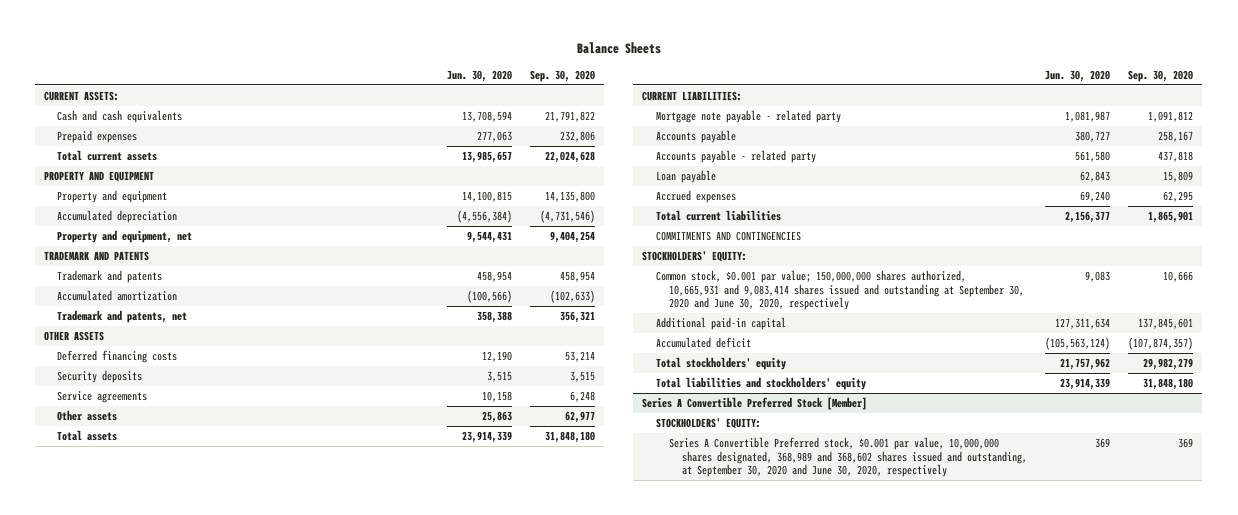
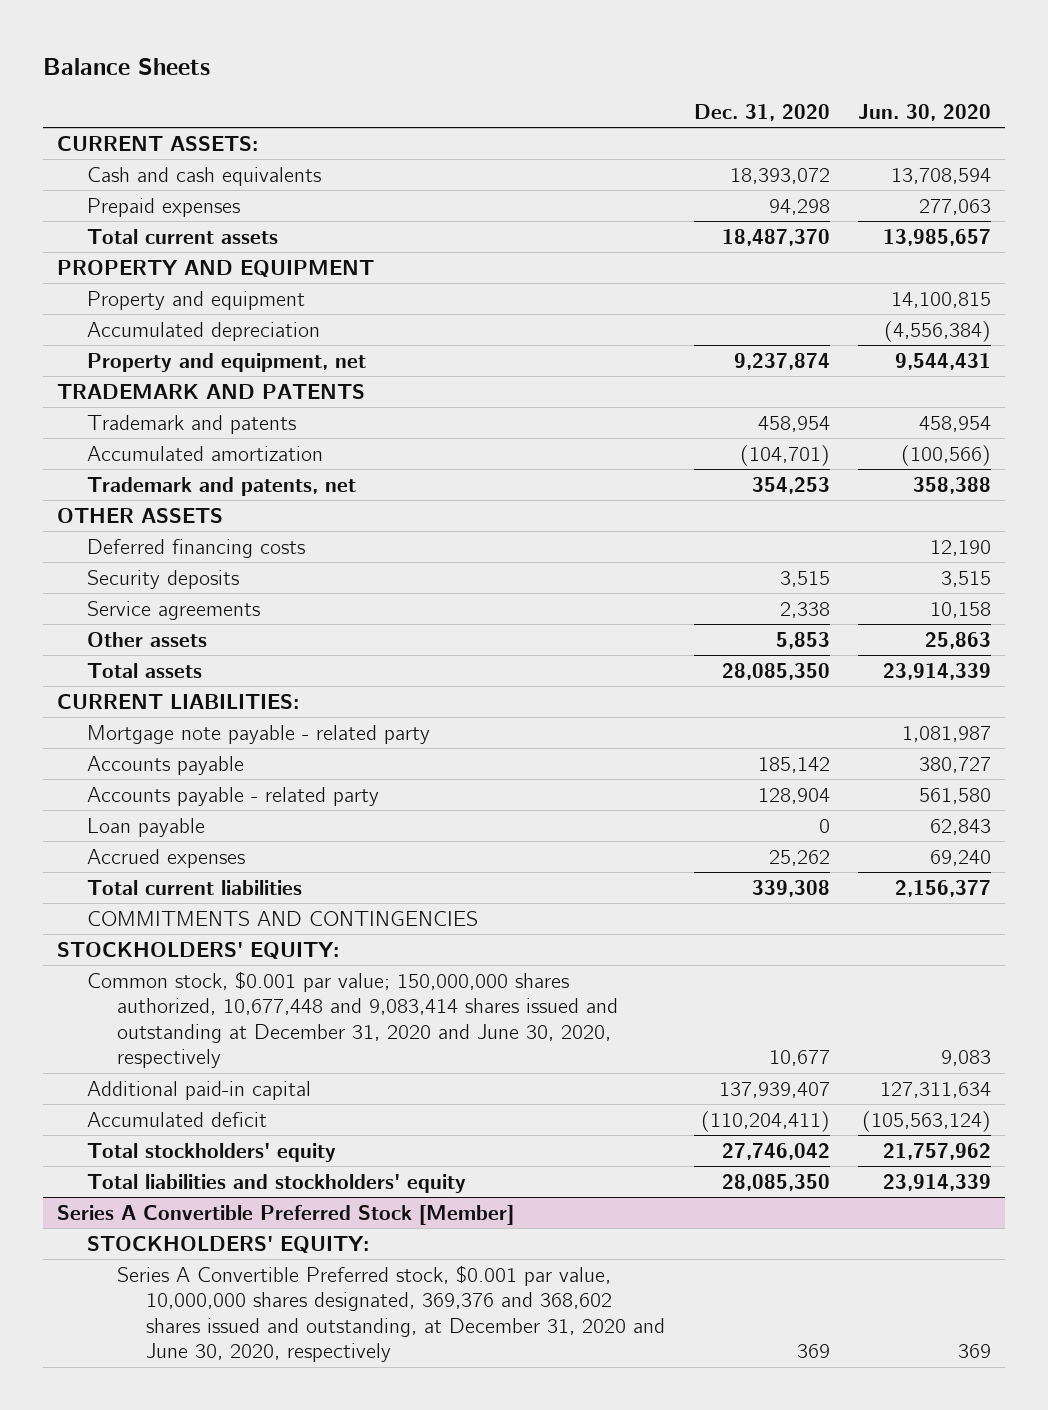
- | Jun. 30, 2020 | Sep. 30, 2020
+ | Dec. 31, 2020 | Jun. 30, 2020
- Common stock, $0.001 par value; 150,000,000 shares authorized, 10,665,931 and 9,083,414 shares issued and outstanding at September 30, 2020 and June 30, 2020, respectively | 9,083 | 10,666
+ Common stock, $0.001 par value; 150,000,000 shares authorized, 10,677,448 and 9,083,414 shares issued and outstanding at December 31, 2020 and June 30, 2020, respectively | 10,677 | 9,083
@ Series A Convertible Preferred Stock [Member]
- Series A Convertible Preferred stock, $0.001 par value, 10,000,000 shares designated, 368,989 and 368,602 shares issued and outstanding, at September 30, 2020 and June 30, 2020, respectively | 369 | 369
+ Series A Convertible Preferred stock, $0.001 par value, 10,000,000 shares designated, 369,376 and 368,602 shares issued and outstanding, at December 31, 2020 and June 30, 2020, respectively | 369 | 369

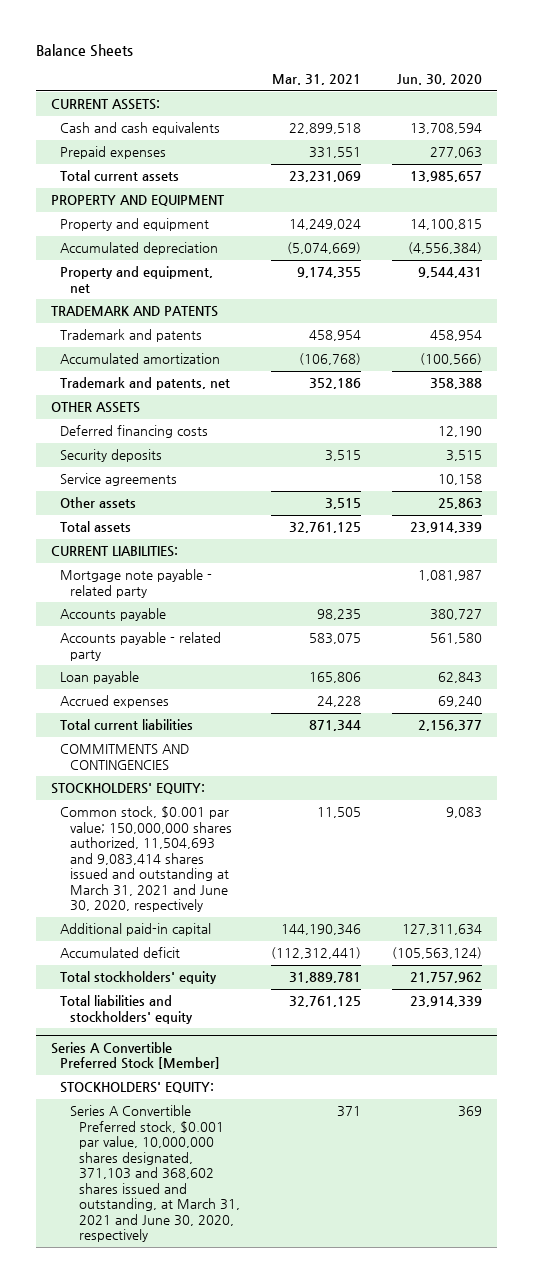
- | Dec. 31, 2020 | Jun. 30, 2020
+ | Mar. 31, 2021 | Jun. 30, 2020
- Common stock, $0.001 par value; 150,000,000 shares authorized, 10,677,448 and 9,083,414 shares issued and outstanding at December 31, 2020 and June 30, 2020, respectively | 10,677 | 9,083
+ Common stock, $0.001 par value; 150,000,000 shares authorized, 11,504,693 and 9,083,414 shares issued and outstanding at March 31, 2021 and June 30, 2020, respectively | 11,505 | 9,083
@ Series A Convertible Preferred Stock [Member]
- Series A Convertible Preferred stock, $0.001 par value, 10,000,000 shares designated, 369,376 and 368,602 shares issued and outstanding, at December 31, 2020 and June 30, 2020, respectively | 369 | 369
+ Series A Convertible Preferred stock, $0.001 par value, 10,000,000 shares designated, 371,103 and 368,602 shares issued and outstanding, at March 31, 2021 and June 30, 2020, respectively | 371 | 369

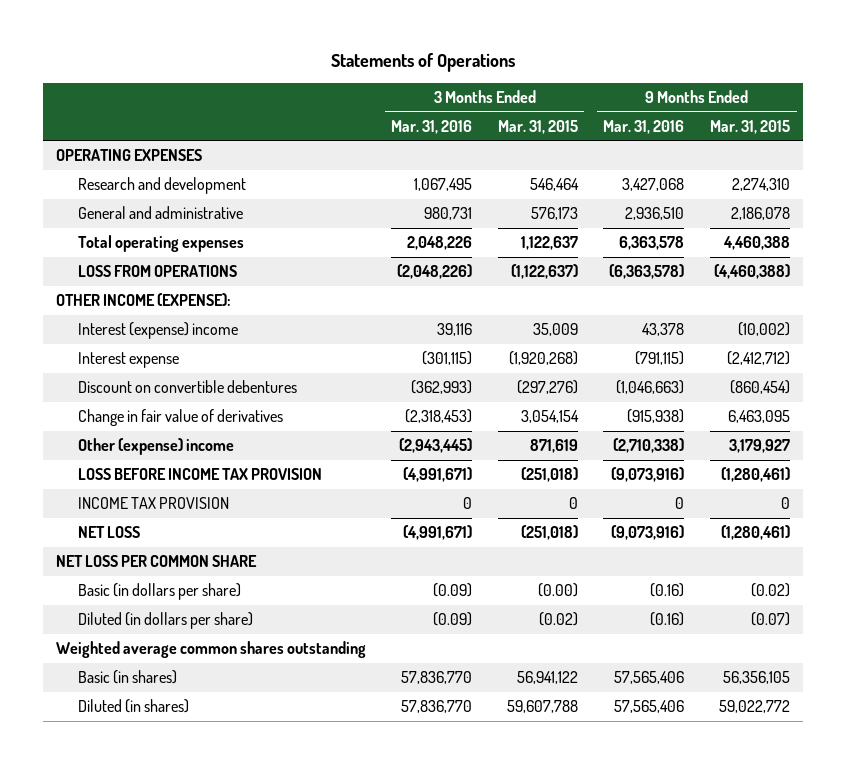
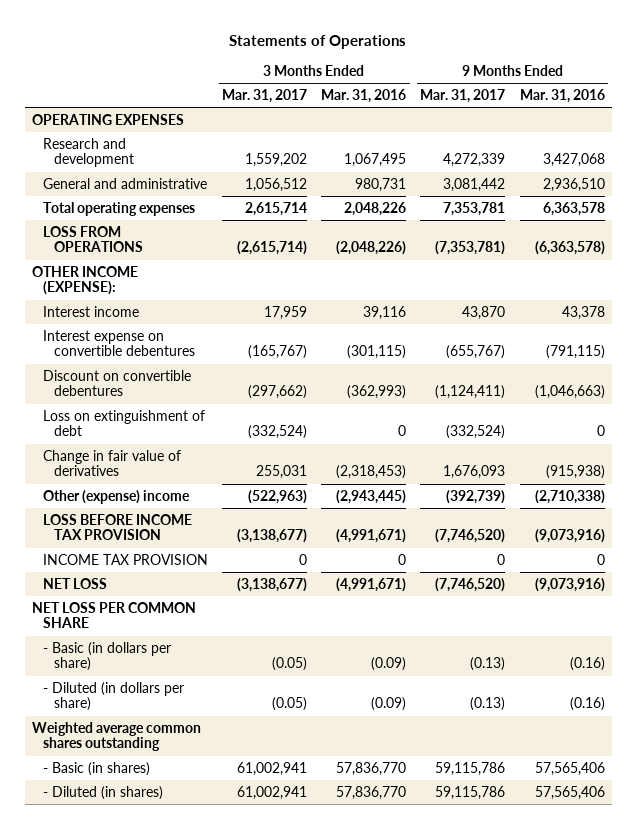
- | 3 Months Ended Mar. 31, 2016 | 3 Months Ended Mar. 31, 2015 | 9 Months Ended Mar. 31, 2016 | 9 Months Ended Mar. 31, 2015
+ | 3 Months Ended Mar. 31, 2017 | 3 Months Ended Mar. 31, 2016 | 9 Months Ended Mar. 31, 2017 | 9 Months Ended Mar. 31, 2016
- Interest (expense) income | 39,116 | 35,009 | 43,378 | (10,002)
- Interest expense | (301,115) | (1,920,268) | (791,115) | (2,412,712)
+ Interest income | 17,959 | 39,116 | 43,870 | 43,378
+ Interest expense on convertible debentures | (165,767) | (301,115) | (655,767) | (791,115)
+ Loss on extinguishment of debt | (332,524) | 0 | (332,524) | 0
- Basic (in dollars per share) | (0.09) | (0.00) | (0.16) | (0.02)
- Diluted (in dollars per share) | (0.09) | (0.02) | (0.16) | (0.07)
+ - Basic (in dollars per share) | (0.05) | (0.09) | (0.13) | (0.16)
+ - Diluted (in dollars per share) | (0.05) | (0.09) | (0.13) | (0.16)
- Basic (in shares) | 57,836,770 | 56,941,122 | 57,565,406 | 56,356,105
- Diluted (in shares) | 57,836,770 | 59,607,788 | 57,565,406 | 59,022,772
+ - Basic (in shares) | 61,002,941 | 57,836,770 | 59,115,786 | 57,565,406
+ - Diluted (in shares) | 61,002,941 | 57,836,770 | 59,115,786 | 57,565,406

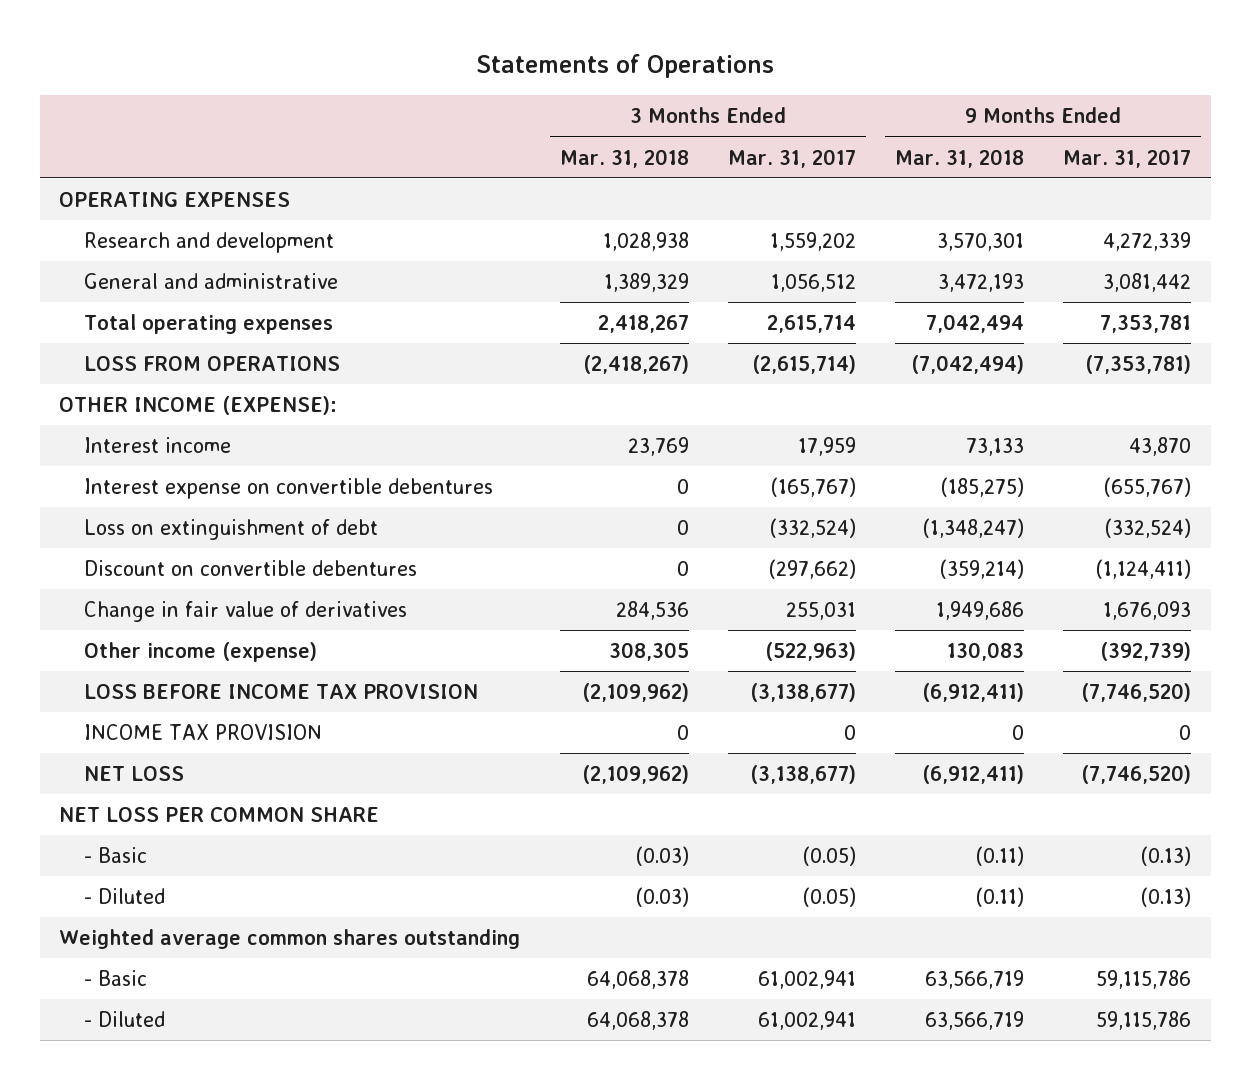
- | 3 Months Ended Mar. 31, 2017 | 3 Months Ended Mar. 31, 2016 | 9 Months Ended Mar. 31, 2017 | 9 Months Ended Mar. 31, 2016
+ | 3 Months Ended Mar. 31, 2018 | 3 Months Ended Mar. 31, 2017 | 9 Months Ended Mar. 31, 2018 | 9 Months Ended Mar. 31, 2017
moved down: Discount on convertible debentures | 0 | (297,662) | (359,214) | (1,124,411)
- Other (expense) income | (522,963) | (2,943,445) | (392,739) | (2,710,338)
+ Other income (expense) | 308,305 | (522,963) | 130,083 | (392,739)
- - Basic (in dollars per share) | (0.05) | (0.09) | (0.13) | (0.16)
- - Diluted (in dollars per share) | (0.05) | (0.09) | (0.13) | (0.16)
+ - Basic | (0.03) | (0.05) | (0.11) | (0.13)
+ - Diluted | (0.03) | (0.05) | (0.11) | (0.13)
- - Basic (in shares) | 61,002,941 | 57,836,770 | 59,115,786 | 57,565,406
- - Diluted (in shares) | 61,002,941 | 57,836,770 | 59,115,786 | 57,565,406
+ - Basic | 64,068,378 | 61,002,941 | 63,566,719 | 59,115,786
+ - Diluted | 64,068,378 | 61,002,941 | 63,566,719 | 59,115,786

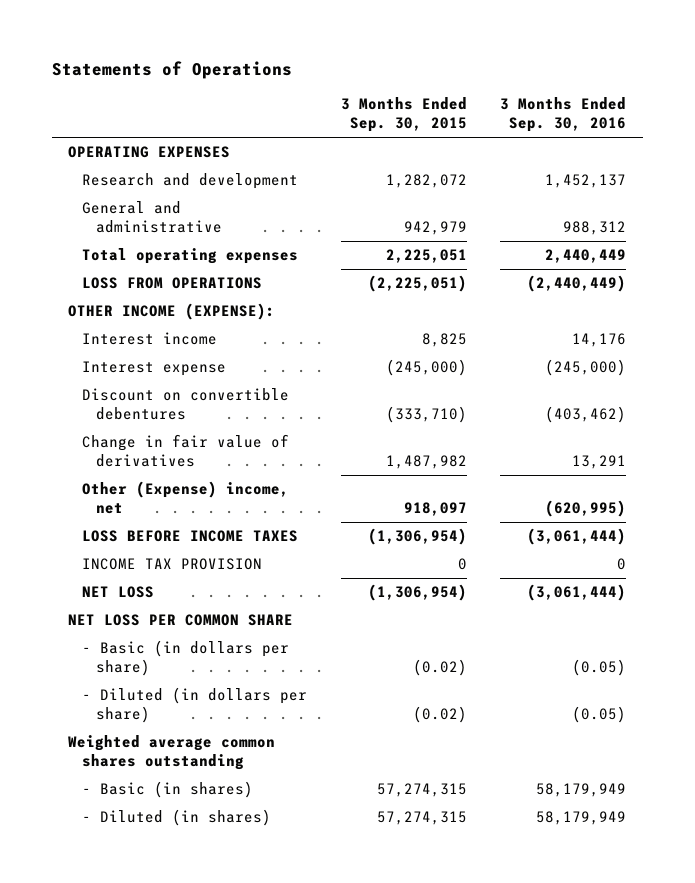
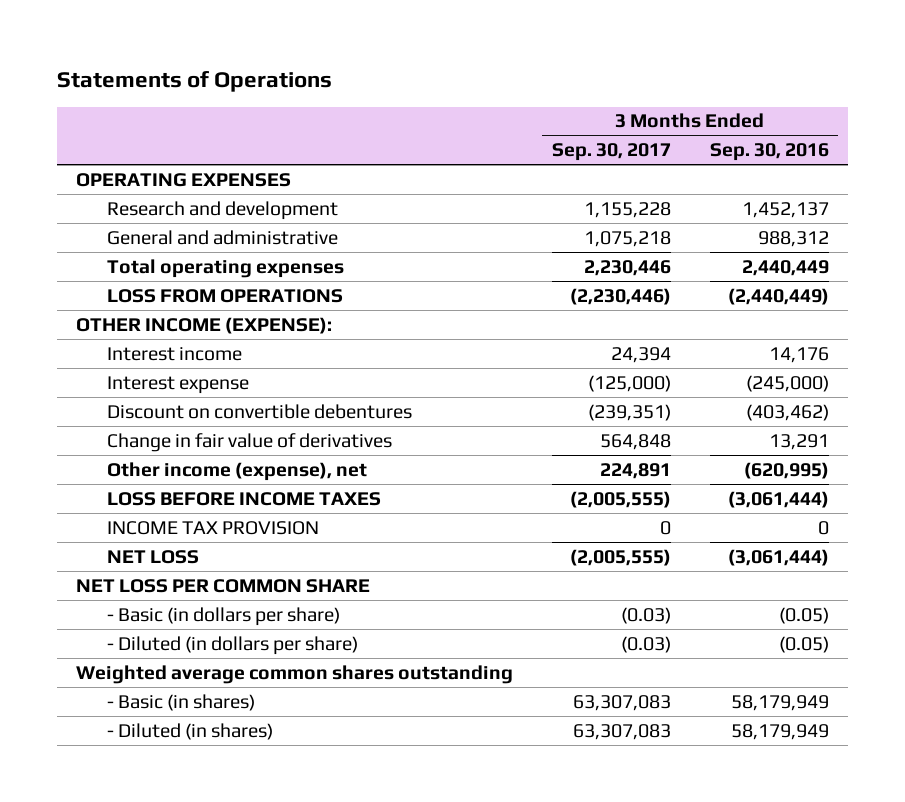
- | 3 Months Ended Sep. 30, 2015 | 3 Months Ended Sep. 30, 2016
+ | 3 Months Ended Sep. 30, 2017 | 3 Months Ended Sep. 30, 2016
- Other (Expense) income, net | 918,097 | (620,995)
+ Other income (expense), net | 224,891 | (620,995)

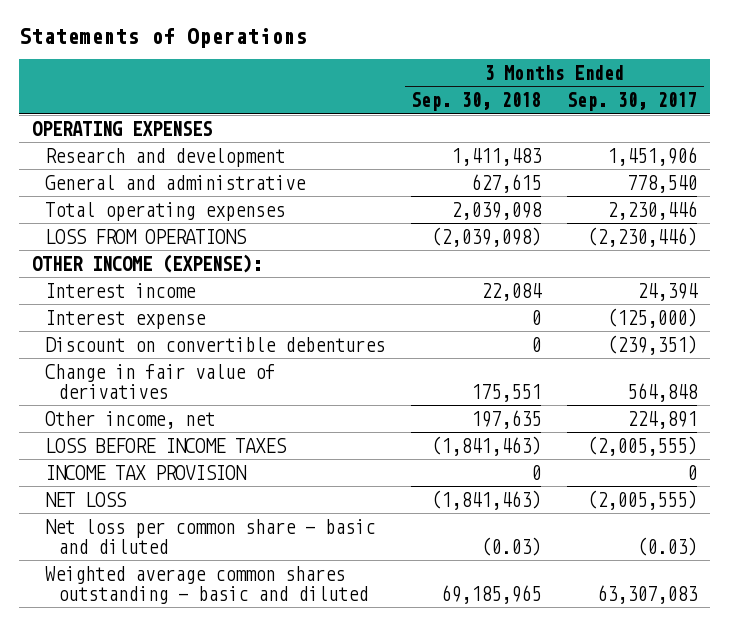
- | 3 Months Ended Sep. 30, 2017 | 3 Months Ended Sep. 30, 2016
+ | 3 Months Ended Sep. 30, 2018 | 3 Months Ended Sep. 30, 2017
- Research and development | 1,155,228 | 1,452,137
- General and administrative | 1,075,218 | 988,312
+ Research and development | 1,411,483 | 1,451,906
+ General and administrative | 627,615 | 778,540
- Other income (expense), net | 224,891 | (620,995)
+ Other income, net | 197,635 | 224,891
- NET LOSS PER COMMON SHARE
- - Basic (in dollars per share) | (0.03) | (0.05)
- - Diluted (in dollars per share) | (0.03) | (0.05)
- Weighted average common shares outstanding
- - Basic (in shares) | 63,307,083 | 58,179,949
- - Diluted (in shares) | 63,307,083 | 58,179,949
+ Net loss per common share - basic and diluted | (0.03) | (0.03)
+ Weighted average common shares outstanding - basic and diluted | 69,185,965 | 63,307,083

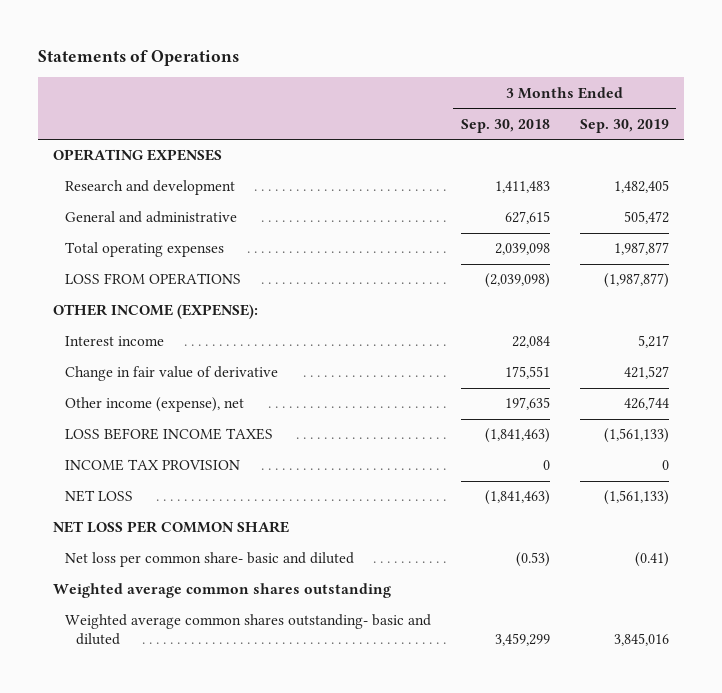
- | 3 Months Ended Sep. 30, 2018 | 3 Months Ended Sep. 30, 2017
+ | 3 Months Ended Sep. 30, 2018 | 3 Months Ended Sep. 30, 2019
- Interest expense | 0 | (125,000)
- Discount on convertible debentures | 0 | (239,351)
- Change in fair value of derivatives | 175,551 | 564,848
- Other income, net | 197,635 | 224,891
+ Change in fair value of derivative | 175,551 | 421,527
+ Other income (expense), net | 197,635 | 426,744
- Net loss per common share - basic and diluted | (0.03) | (0.03)
- Weighted average common shares outstanding - basic and diluted | 69,185,965 | 63,307,083
+ NET LOSS PER COMMON SHARE
+ Net loss per common share- basic and diluted | (0.53) | (0.41)
+ Weighted average common shares outstanding
+ Weighted average common shares outstanding- basic and diluted | 3,459,299 | 3,845,016

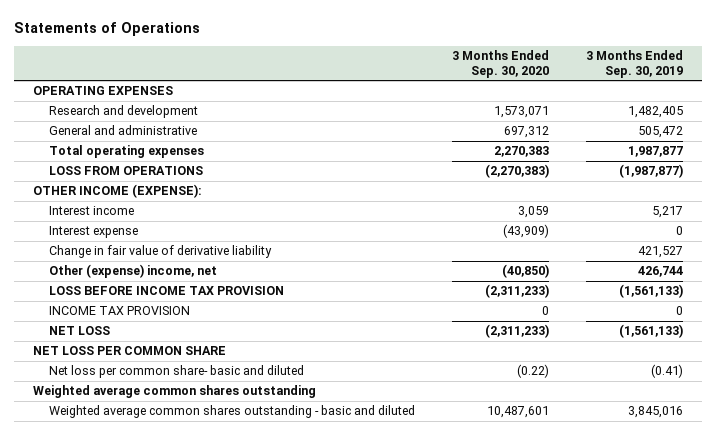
- | 3 Months Ended Sep. 30, 2018 | 3 Months Ended Sep. 30, 2019
+ | 3 Months Ended Sep. 30, 2020 | 3 Months Ended Sep. 30, 2019
- Change in fair value of derivative | 175,551 | 421,527
- Other income (expense), net | 197,635 | 426,744
- LOSS BEFORE INCOME TAXES | (1,841,463) | (1,561,133)
+ Interest expense | (43,909) | 0
+ Change in fair value of derivative liability | | 421,527
+ Other (expense) income, net | (40,850) | 426,744
+ LOSS BEFORE INCOME TAX PROVISION | (2,311,233) | (1,561,133)
- Weighted average common shares outstanding- basic and diluted | 3,459,299 | 3,845,016
+ Weighted average common shares outstanding - basic and diluted | 10,487,601 | 3,845,016

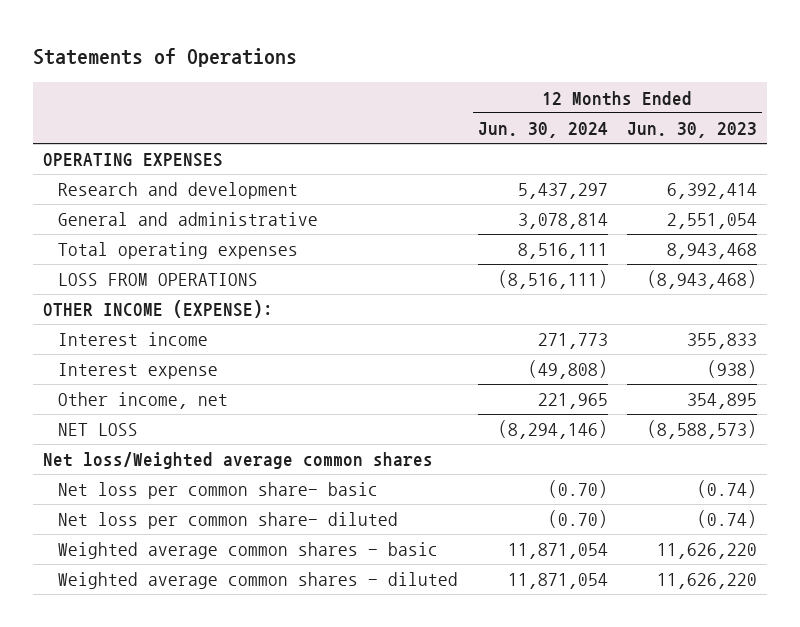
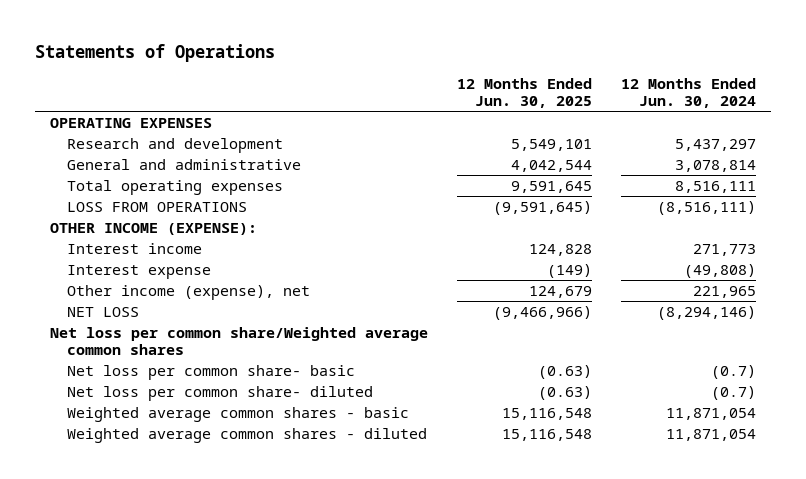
- | 12 Months Ended Jun. 30, 2024 | 12 Months Ended Jun. 30, 2023
+ | 12 Months Ended Jun. 30, 2025 | 12 Months Ended Jun. 30, 2024
- Other income, net | 221,965 | 354,895
+ Other income (expense), net | 124,679 | 221,965
- Net loss/Weighted average common shares
- Net loss per common share- basic | (0.70) | (0.74)
- Net loss per common share- diluted | (0.70) | (0.74)
+ Net loss per common share/Weighted average common shares
+ Net loss per common share- basic | (0.63) | (0.7)
+ Net loss per common share- diluted | (0.63) | (0.7)

